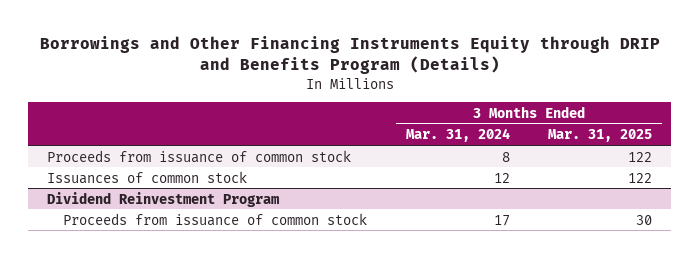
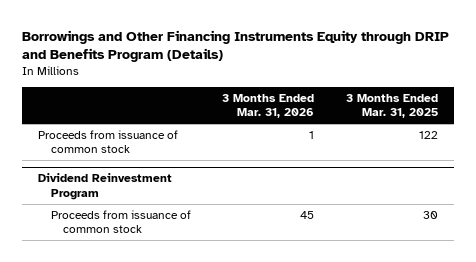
- | 3 Months Ended Mar. 31, 2024 | 3 Months Ended Mar. 31, 2025
+ | 3 Months Ended Mar. 31, 2026 | 3 Months Ended Mar. 31, 2025
- Issuances of common stock | 12 | 122

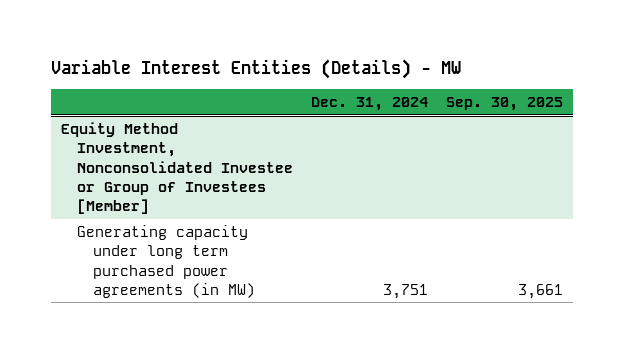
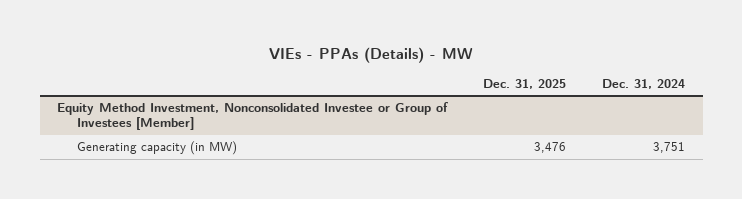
- Variable Interest Entities (Details) - MW
+ VIEs - PPAs (Details) - MW
- | Dec. 31, 2024 | Sep. 30, 2025
+ | Dec. 31, 2025 | Dec. 31, 2024
@ Equity Method Investment, Nonconsolidated Investee or Group of Investees [Member]
- Generating capacity under long term purchased power agreements (in MW) | 3,751 | 3,661
+ Generating capacity (in MW) | 3,476 | 3,751

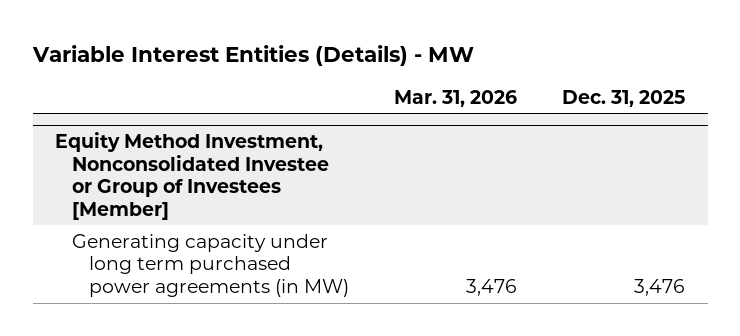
- VIEs - PPAs (Details) - MW
+ Variable Interest Entities (Details) - MW
- | Dec. 31, 2025 | Dec. 31, 2024
+ | Mar. 31, 2026 | Dec. 31, 2025
@ Equity Method Investment, Nonconsolidated Investee or Group of Investees [Member]
- Generating capacity (in MW) | 3,476 | 3,751
+ Generating capacity under long term purchased power agreements (in MW) | 3,476 | 3,476

